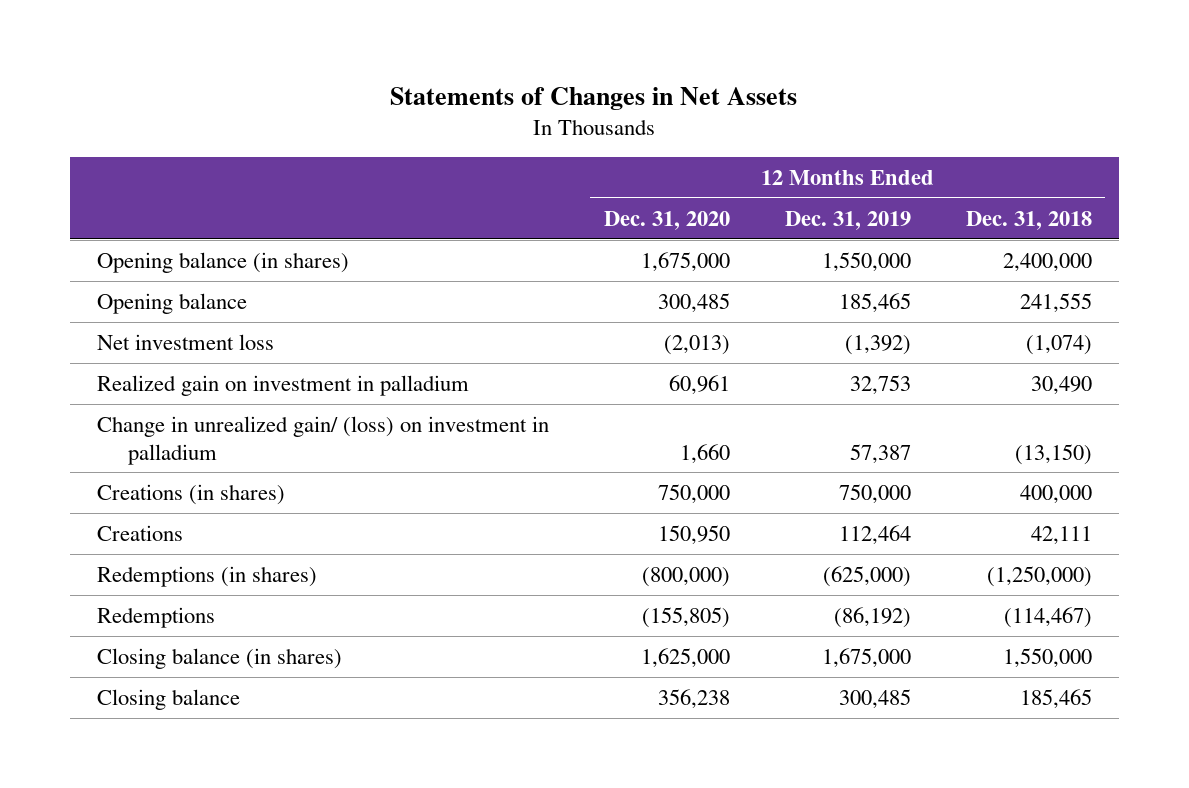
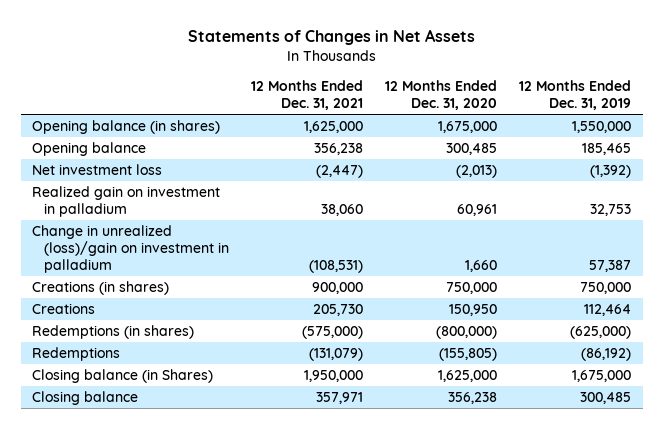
- | 12 Months Ended Dec. 31, 2020 | 12 Months Ended Dec. 31, 2019 | 12 Months Ended Dec. 31, 2018
+ | 12 Months Ended Dec. 31, 2021 | 12 Months Ended Dec. 31, 2020 | 12 Months Ended Dec. 31, 2019
- Change in unrealized gain/ (loss) on investment in palladium | 1,660 | 57,387 | (13,150)
+ Change in unrealized (loss)/gain on investment in palladium | (108,531) | 1,660 | 57,387
- Closing balance (in shares) | 1,625,000 | 1,675,000 | 1,550,000
+ Closing balance (in Shares) | 1,950,000 | 1,625,000 | 1,675,000

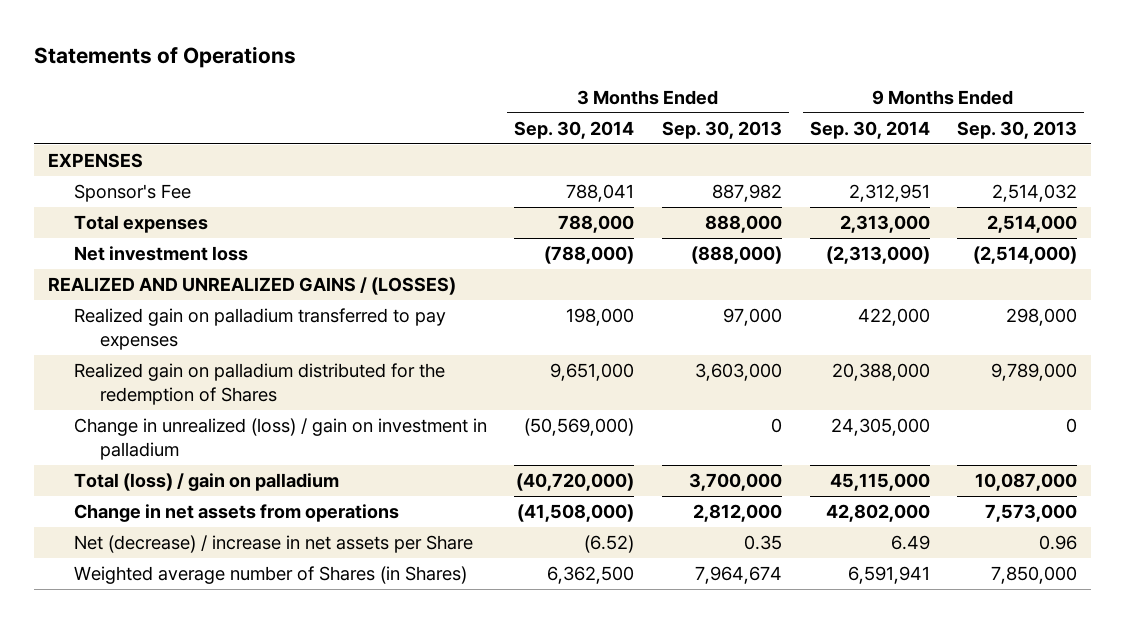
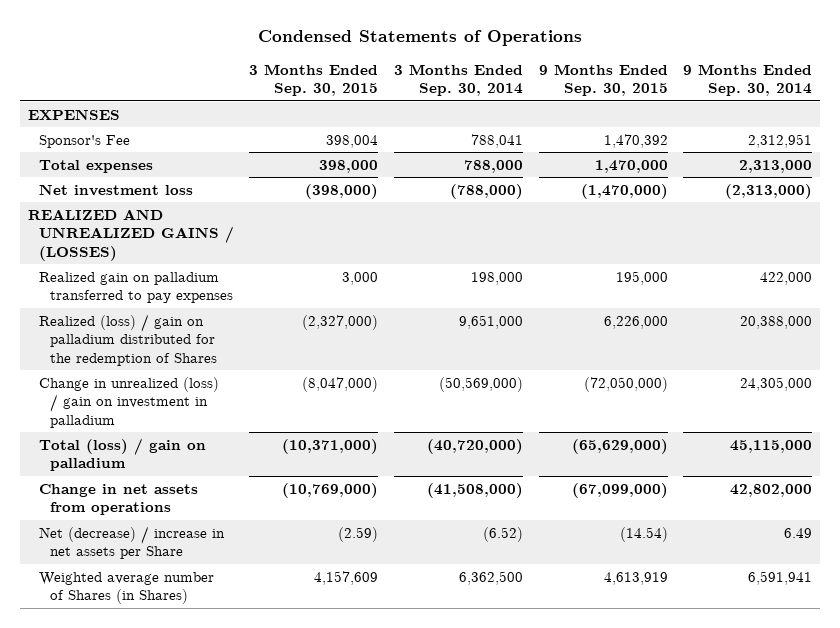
- Statements of Operations
+ Condensed Statements of Operations
- | 3 Months Ended Sep. 30, 2014 | 3 Months Ended Sep. 30, 2013 | 9 Months Ended Sep. 30, 2014 | 9 Months Ended Sep. 30, 2013
+ | 3 Months Ended Sep. 30, 2015 | 3 Months Ended Sep. 30, 2014 | 9 Months Ended Sep. 30, 2015 | 9 Months Ended Sep. 30, 2014
- Realized gain on palladium distributed for the redemption of Shares | 9,651,000 | 3,603,000 | 20,388,000 | 9,789,000
+ Realized (loss) / gain on palladium distributed for the redemption of Shares | (2,327,000) | 9,651,000 | 6,226,000 | 20,388,000

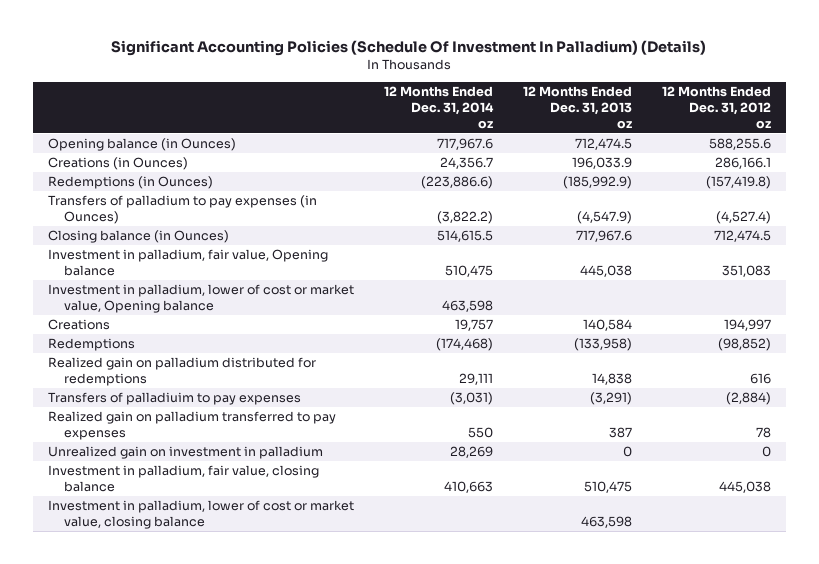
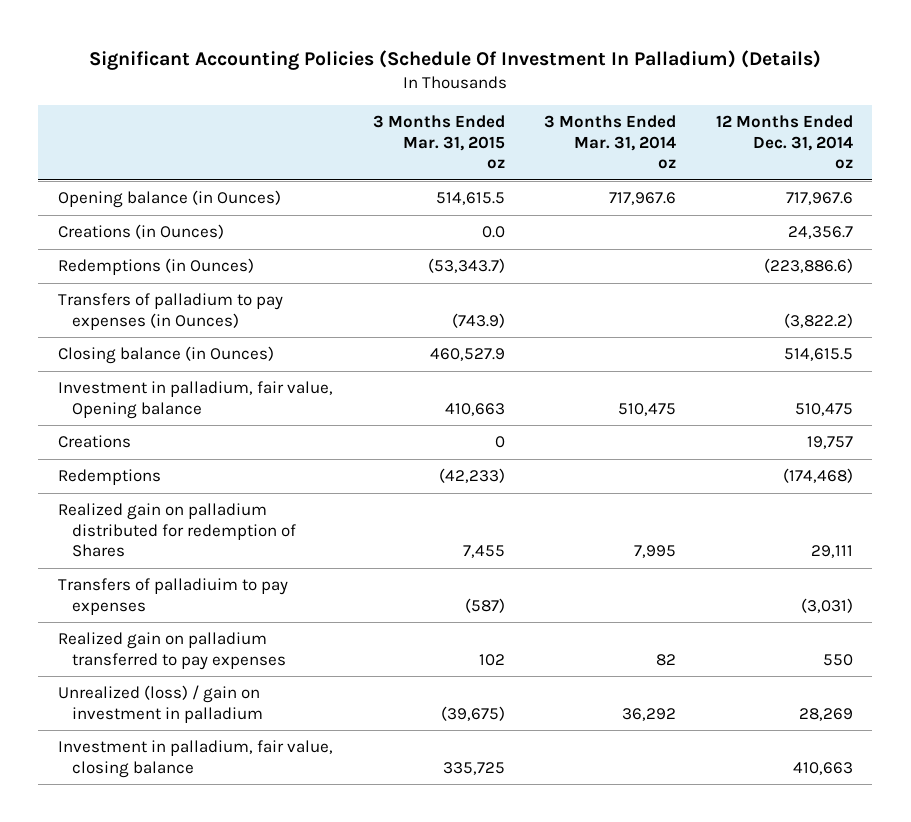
- | 12 Months Ended Dec. 31, 2014 oz | 12 Months Ended Dec. 31, 2013 oz | 12 Months Ended Dec. 31, 2012 oz
+ | 3 Months Ended Mar. 31, 2015 oz | 3 Months Ended Mar. 31, 2014 oz | 12 Months Ended Dec. 31, 2014 oz
- Investment in palladium, lower of cost or market value, Opening balance | 463,598 | |
- Realized gain on palladium distributed for redemptions | 29,111 | 14,838 | 616
+ Realized gain on palladium distributed for redemption of Shares | 7,455 | 7,995 | 29,111
- Unrealized gain on investment in palladium | 28,269 | 0 | 0
+ Unrealized (loss) / gain on investment in palladium | (39,675) | 36,292 | 28,269
- Investment in palladium, lower of cost or market value, closing balance | | 463,598 |

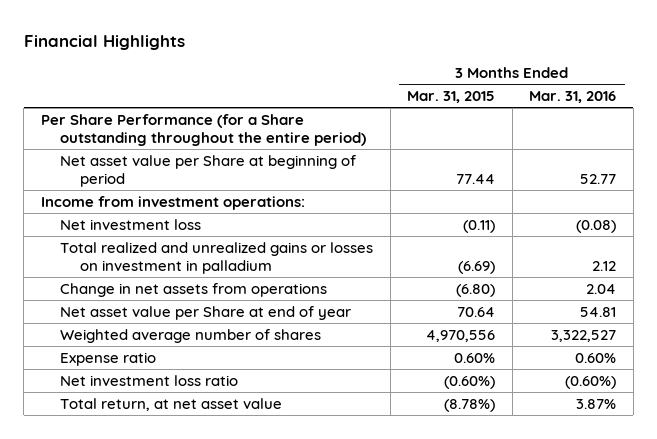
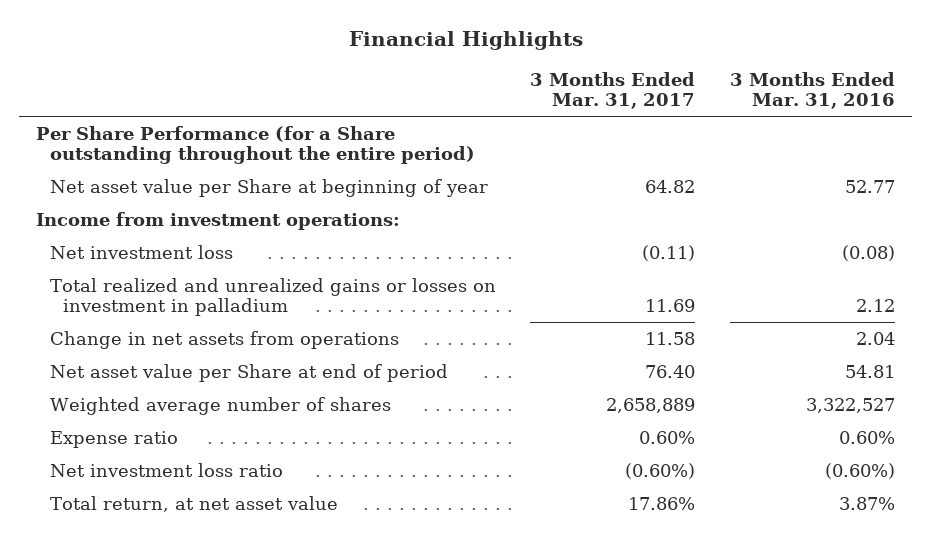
- | 3 Months Ended Mar. 31, 2015 | 3 Months Ended Mar. 31, 2016
+ | 3 Months Ended Mar. 31, 2017 | 3 Months Ended Mar. 31, 2016
- Net asset value per Share at beginning of period | 77.44 | 52.77
+ Net asset value per Share at beginning of year | 64.82 | 52.77
- Net asset value per Share at end of year | 70.64 | 54.81
+ Net asset value per Share at end of period | 76.40 | 54.81

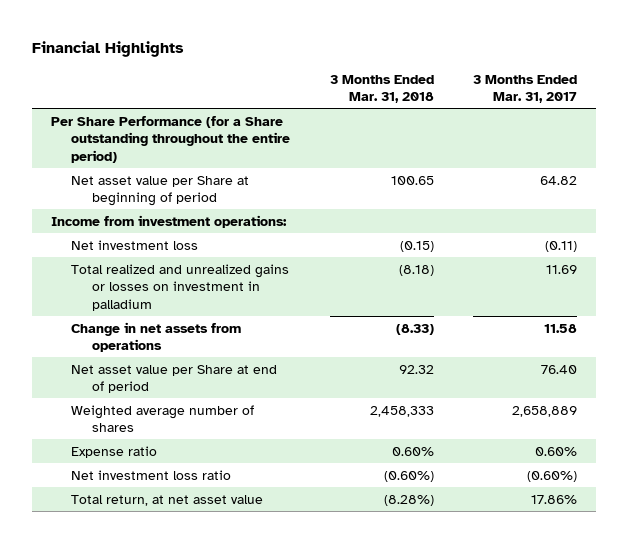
- | 3 Months Ended Mar. 31, 2017 | 3 Months Ended Mar. 31, 2016
+ | 3 Months Ended Mar. 31, 2018 | 3 Months Ended Mar. 31, 2017
- Net asset value per Share at beginning of year | 64.82 | 52.77
+ Net asset value per Share at beginning of period | 100.65 | 64.82

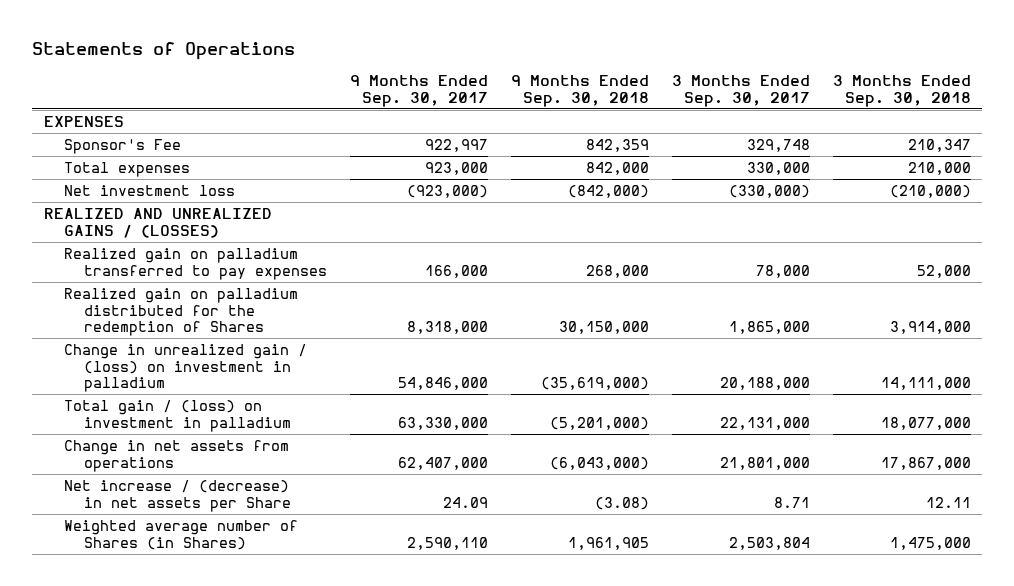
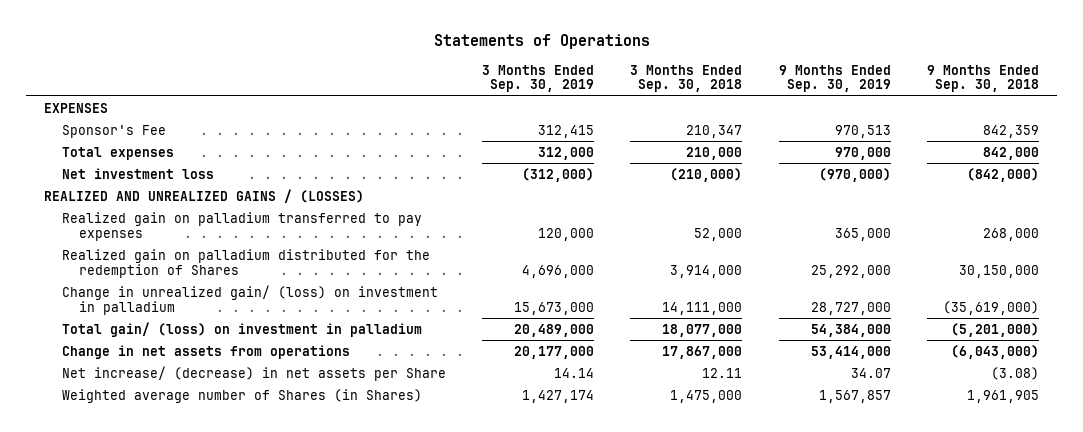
- | 9 Months Ended Sep. 30, 2017 | 9 Months Ended Sep. 30, 2018 | 3 Months Ended Sep. 30, 2017 | 3 Months Ended Sep. 30, 2018
+ | 3 Months Ended Sep. 30, 2019 | 3 Months Ended Sep. 30, 2018 | 9 Months Ended Sep. 30, 2019 | 9 Months Ended Sep. 30, 2018
- Change in unrealized gain / (loss) on investment in palladium | 54,846,000 | (35,619,000) | 20,188,000 | 14,111,000
- Total gain / (loss) on investment in palladium | 63,330,000 | (5,201,000) | 22,131,000 | 18,077,000
+ Change in unrealized gain/ (loss) on investment in palladium | 15,673,000 | 14,111,000 | 28,727,000 | (35,619,000)
+ Total gain/ (loss) on investment in palladium | 20,489,000 | 18,077,000 | 54,384,000 | (5,201,000)
- Net increase / (decrease) in net assets per Share | 24.09 | (3.08) | 8.71 | 12.11
+ Net increase/ (decrease) in net assets per Share | 14.14 | 12.11 | 34.07 | (3.08)

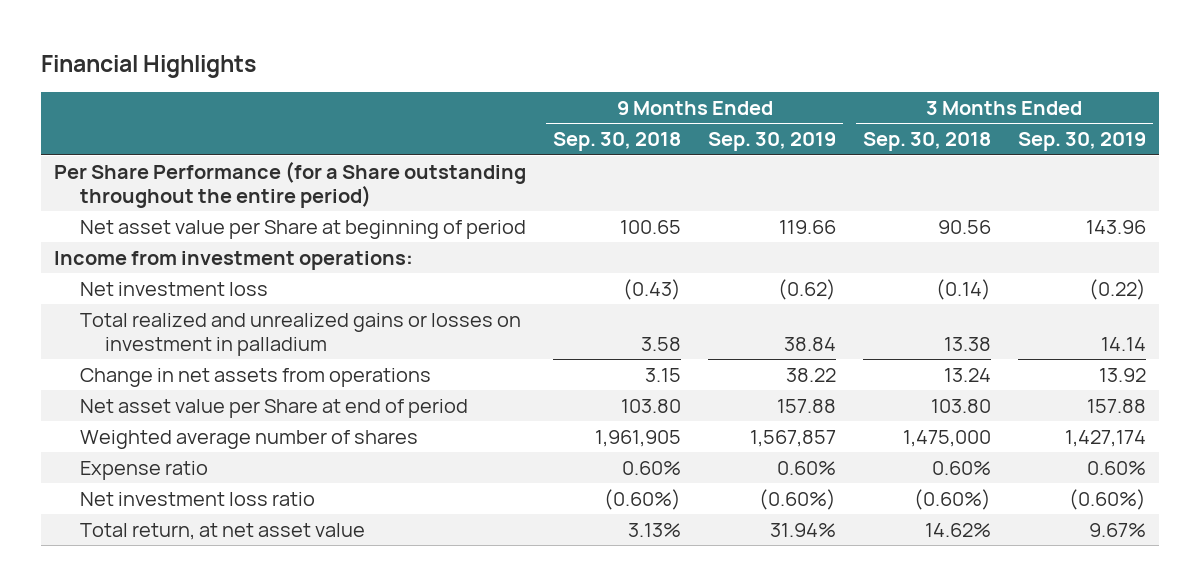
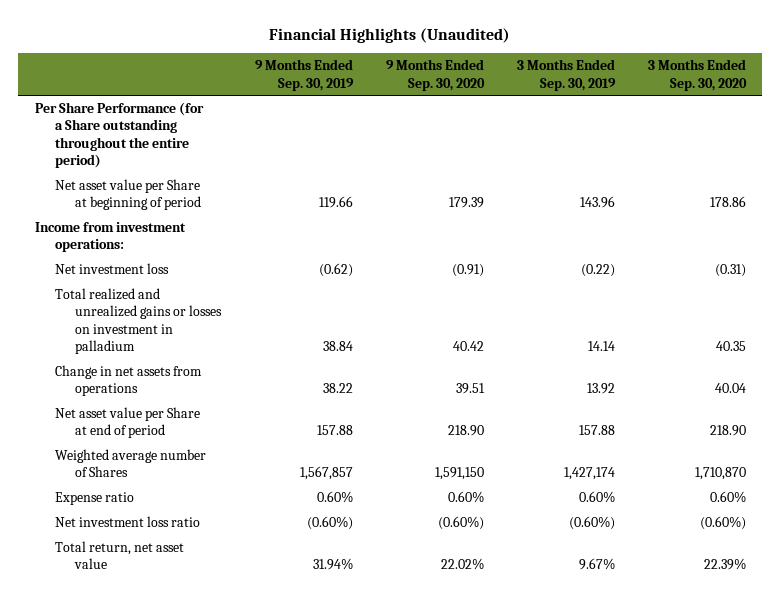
- Financial Highlights
+ Financial Highlights (Unaudited)
- | 9 Months Ended Sep. 30, 2018 | 9 Months Ended Sep. 30, 2019 | 3 Months Ended Sep. 30, 2018 | 3 Months Ended Sep. 30, 2019
+ | 9 Months Ended Sep. 30, 2019 | 9 Months Ended Sep. 30, 2020 | 3 Months Ended Sep. 30, 2019 | 3 Months Ended Sep. 30, 2020
- Weighted average number of shares | 1,961,905 | 1,567,857 | 1,475,000 | 1,427,174
+ Weighted average number of Shares | 1,567,857 | 1,591,150 | 1,427,174 | 1,710,870
- Total return, at net asset value | 3.13% | 31.94% | 14.62% | 9.67%
+ Total return, net asset value | 31.94% | 22.02% | 9.67% | 22.39%

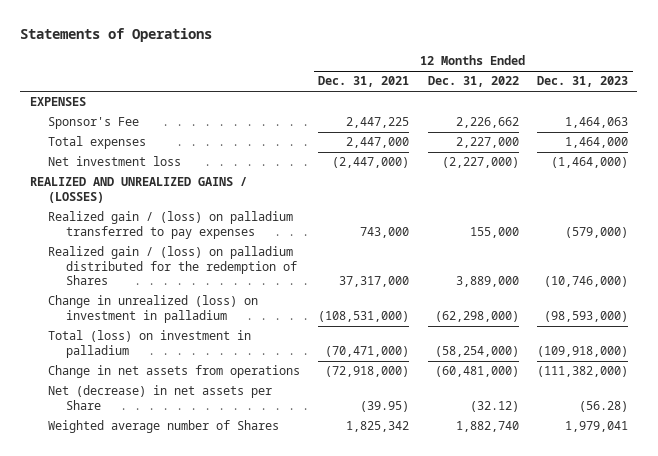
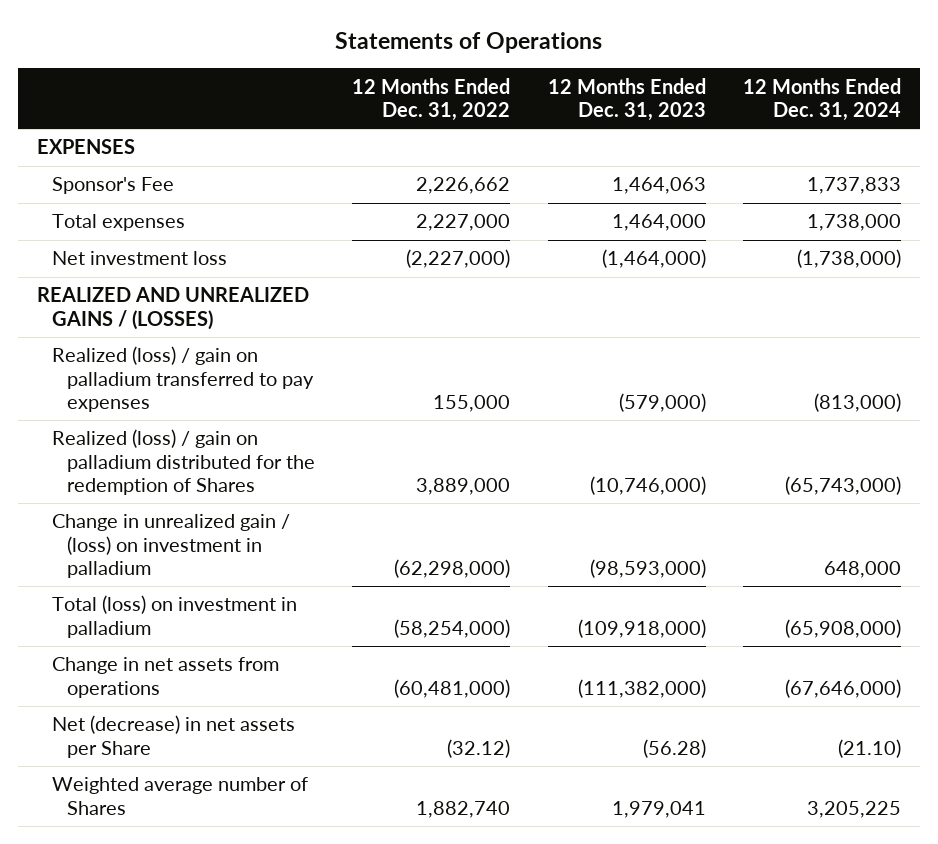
- | 12 Months Ended Dec. 31, 2021 | 12 Months Ended Dec. 31, 2022 | 12 Months Ended Dec. 31, 2023
+ | 12 Months Ended Dec. 31, 2022 | 12 Months Ended Dec. 31, 2023 | 12 Months Ended Dec. 31, 2024
- Realized gain / (loss) on palladium transferred to pay expenses | 743,000 | 155,000 | (579,000)
- Realized gain / (loss) on palladium distributed for the redemption of Shares | 37,317,000 | 3,889,000 | (10,746,000)
- Change in unrealized (loss) on investment in palladium | (108,531,000) | (62,298,000) | (98,593,000)
+ Realized (loss) / gain on palladium transferred to pay expenses | 155,000 | (579,000) | (813,000)
+ Realized (loss) / gain on palladium distributed for the redemption of Shares | 3,889,000 | (10,746,000) | (65,743,000)
+ Change in unrealized gain / (loss) on investment in palladium | (62,298,000) | (98,593,000) | 648,000

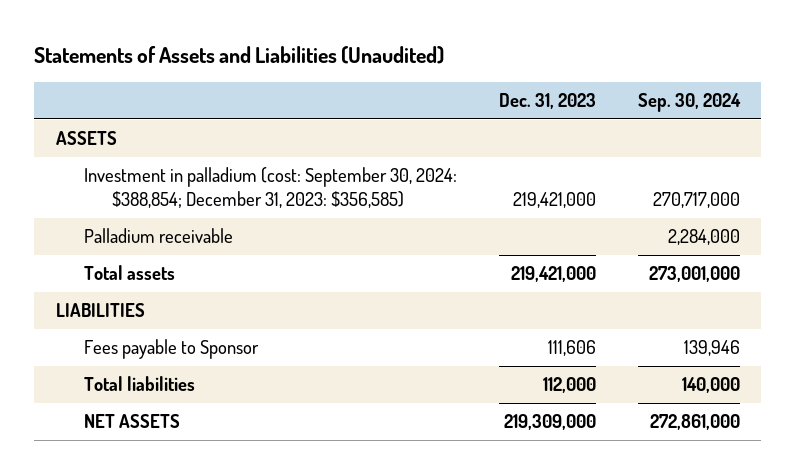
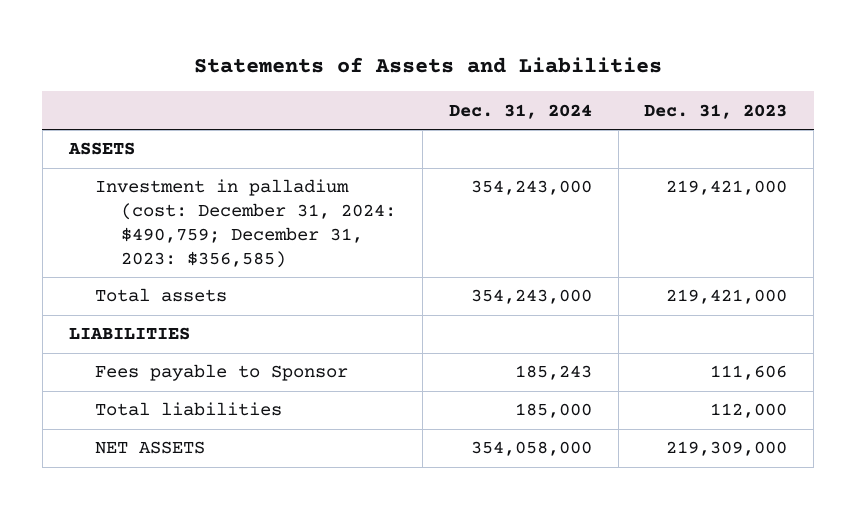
- Statements of Assets and Liabilities (Unaudited)
+ Statements of Assets and Liabilities
- | Dec. 31, 2023 | Sep. 30, 2024
+ | Dec. 31, 2024 | Dec. 31, 2023
- Investment in palladium (cost: September 30, 2024: $388,854; December 31, 2023: $356,585) | 219,421,000 | 270,717,000
- Palladium receivable | | 2,284,000
+ Investment in palladium (cost: December 31, 2024: $490,759; December 31, 2023: $356,585) | 354,243,000 | 219,421,000

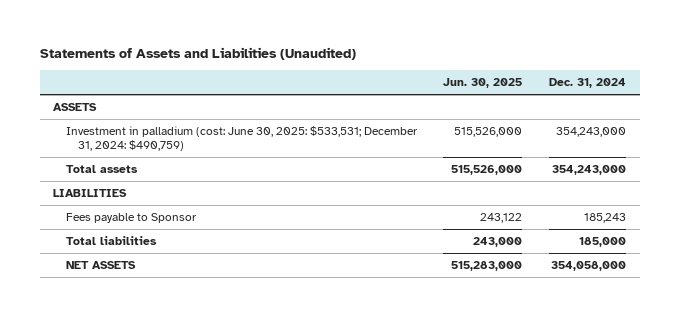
- Statements of Assets and Liabilities
+ Statements of Assets and Liabilities (Unaudited)
- | Dec. 31, 2024 | Dec. 31, 2023
+ | Jun. 30, 2025 | Dec. 31, 2024
- Investment in palladium (cost: December 31, 2024: $490,759; December 31, 2023: $356,585) | 354,243,000 | 219,421,000
+ Investment in palladium (cost: June 30, 2025: $533,531; December 31, 2024: $490,759) | 515,526,000 | 354,243,000

